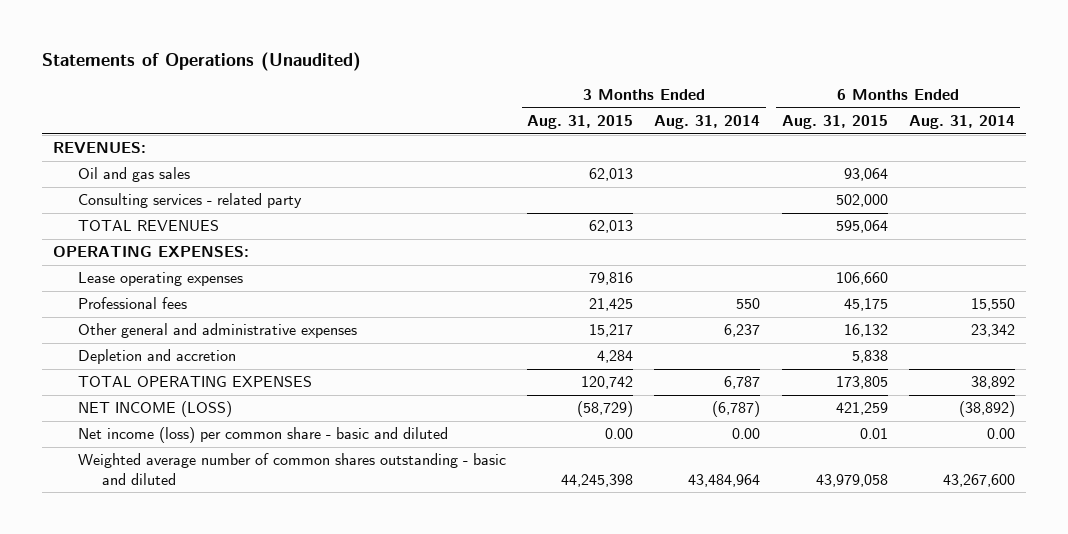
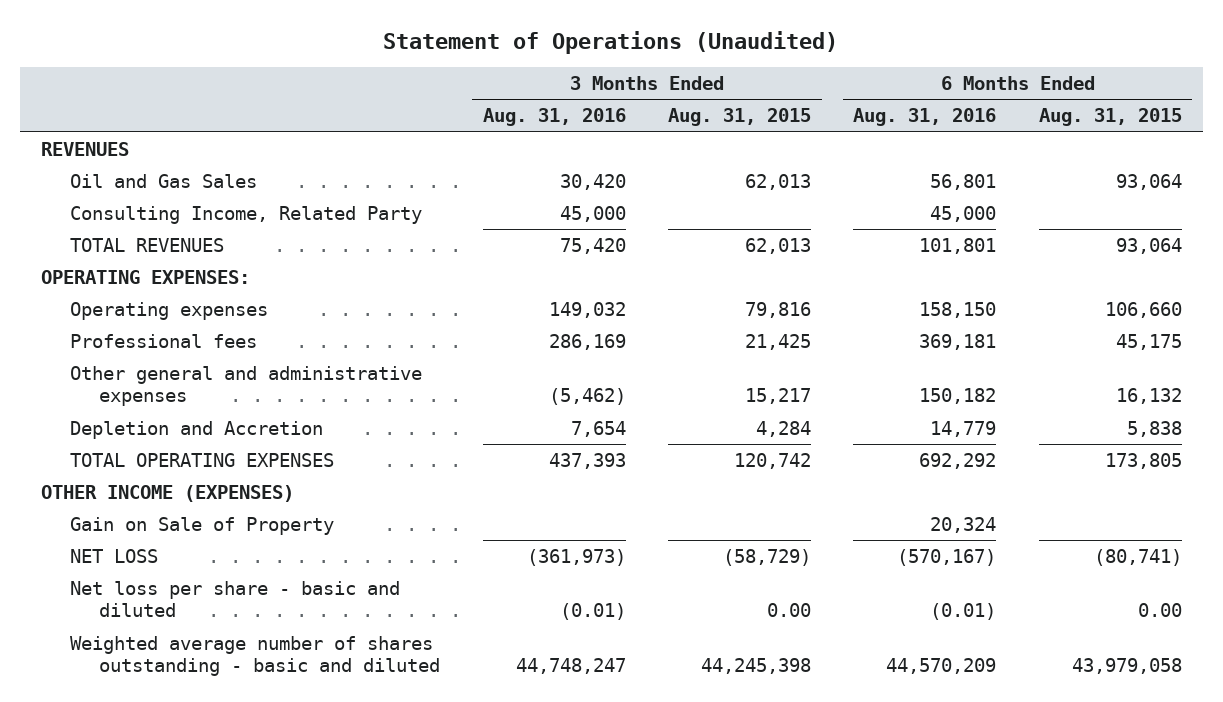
- Statements of Operations (Unaudited)
+ Statement of Operations (Unaudited)
- | 3 Months Ended Aug. 31, 2015 | 3 Months Ended Aug. 31, 2014 | 6 Months Ended Aug. 31, 2015 | 6 Months Ended Aug. 31, 2014
+ | 3 Months Ended Aug. 31, 2016 | 3 Months Ended Aug. 31, 2015 | 6 Months Ended Aug. 31, 2016 | 6 Months Ended Aug. 31, 2015
- REVENUES:
- Oil and gas sales | 62,013 | | 93,064 |
- Consulting services - related party | | | 502,000 |
- TOTAL REVENUES | 62,013 | | 595,064 |
+ REVENUES
+ Oil and Gas Sales | 30,420 | 62,013 | 56,801 | 93,064
+ Consulting Income, Related Party | 45,000 | | 45,000 |
+ TOTAL REVENUES | 75,420 | 62,013 | 101,801 | 93,064
- Lease operating expenses | 79,816 | | 106,660 |
+ Operating expenses | 149,032 | 79,816 | 158,150 | 106,660
- Depletion and accretion | 4,284 | | 5,838 |
+ Depletion and Accretion | 7,654 | 4,284 | 14,779 | 5,838
- NET INCOME (LOSS) | (58,729) | (6,787) | 421,259 | (38,892)
- Net income (loss) per common share - basic and diluted | 0.00 | 0.00 | 0.01 | 0.00
- Weighted average number of common shares outstanding - basic and diluted | 44,245,398 | 43,484,964 | 43,979,058 | 43,267,600
+ OTHER INCOME (EXPENSES)
+ Gain on Sale of Property | | | 20,324 |
+ NET LOSS | (361,973) | (58,729) | (570,167) | (80,741)
+ Net loss per share - basic and diluted | (0.01) | 0.00 | (0.01) | 0.00
+ Weighted average number of shares outstanding - basic and diluted | 44,748,247 | 44,245,398 | 44,570,209 | 43,979,058

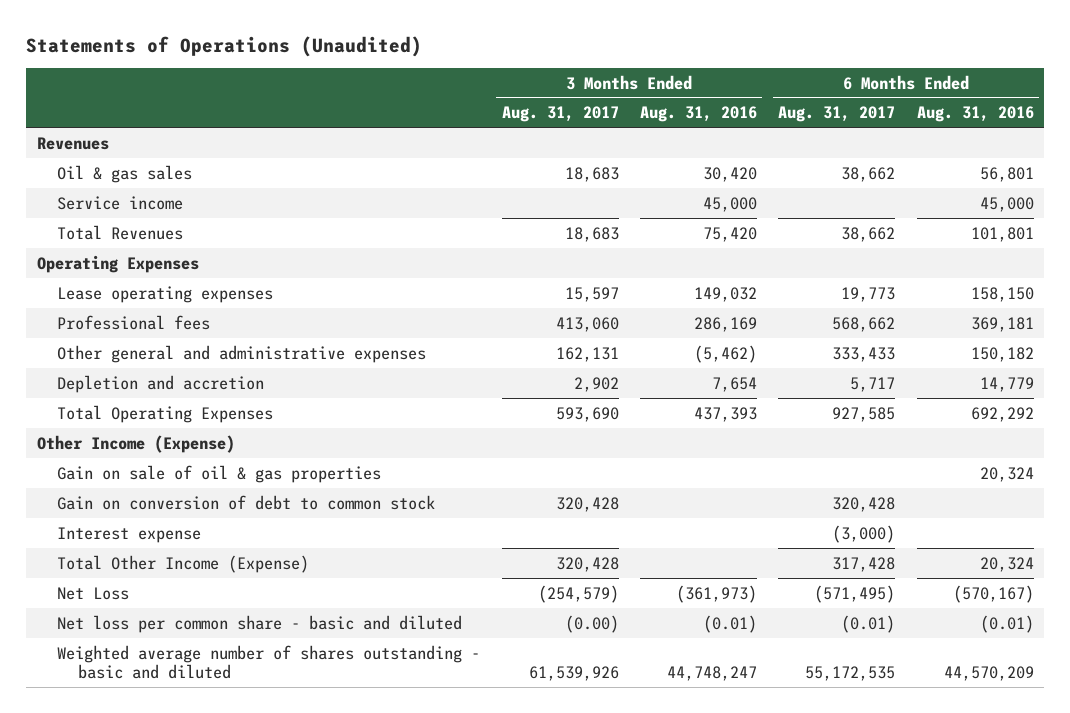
- Statement of Operations (Unaudited)
+ Statements of Operations (Unaudited)
- | 3 Months Ended Aug. 31, 2016 | 3 Months Ended Aug. 31, 2015 | 6 Months Ended Aug. 31, 2016 | 6 Months Ended Aug. 31, 2015
+ | 3 Months Ended Aug. 31, 2017 | 3 Months Ended Aug. 31, 2016 | 6 Months Ended Aug. 31, 2017 | 6 Months Ended Aug. 31, 2016
- REVENUES
- Oil and Gas Sales | 30,420 | 62,013 | 56,801 | 93,064
- Consulting Income, Related Party | 45,000 | | 45,000 |
- TOTAL REVENUES | 75,420 | 62,013 | 101,801 | 93,064
- OPERATING EXPENSES:
- Operating expenses | 149,032 | 79,816 | 158,150 | 106,660
+ Revenues
+ Oil & gas sales | 18,683 | 30,420 | 38,662 | 56,801
+ Service income | | 45,000 | | 45,000
+ Total Revenues | 18,683 | 75,420 | 38,662 | 101,801
+ Operating Expenses
+ Lease operating expenses | 15,597 | 149,032 | 19,773 | 158,150
- Depletion and Accretion | 7,654 | 4,284 | 14,779 | 5,838
- TOTAL OPERATING EXPENSES | 437,393 | 120,742 | 692,292 | 173,805
- OTHER INCOME (EXPENSES)
- Gain on Sale of Property | | | 20,324 |
- NET LOSS | (361,973) | (58,729) | (570,167) | (80,741)
- Net loss per share - basic and diluted | (0.01) | 0.00 | (0.01) | 0.00
+ Depletion and accretion | 2,902 | 7,654 | 5,717 | 14,779
+ Total Operating Expenses | 593,690 | 437,393 | 927,585 | 692,292
+ Other Income (Expense)
+ Gain on sale of oil & gas properties | | | | 20,324
+ Gain on conversion of debt to common stock | 320,428 | | 320,428 |
+ Interest expense | | | (3,000) |
+ Total Other Income (Expense) | 320,428 | | 317,428 | 20,324
+ Net Loss | (254,579) | (361,973) | (571,495) | (570,167)
+ Net loss per common share - basic and diluted | (0.00) | (0.01) | (0.01) | (0.01)

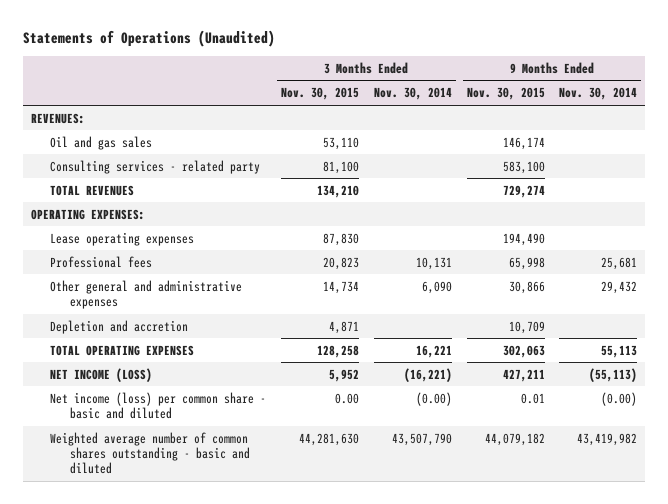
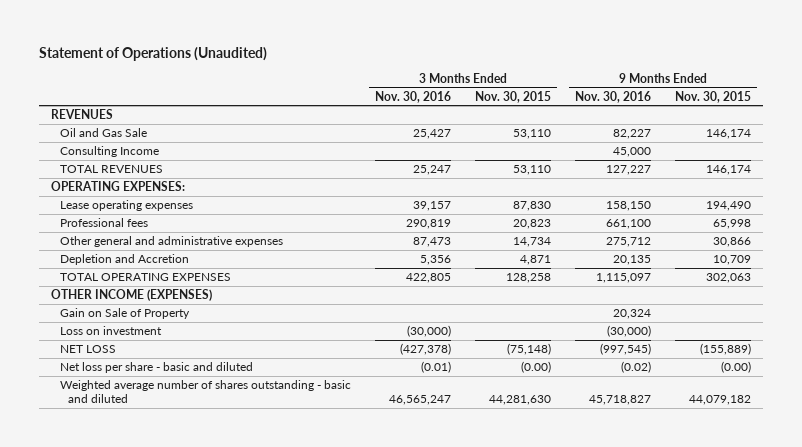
- Statements of Operations (Unaudited)
+ Statement of Operations (Unaudited)
- | 3 Months Ended Nov. 30, 2015 | 3 Months Ended Nov. 30, 2014 | 9 Months Ended Nov. 30, 2015 | 9 Months Ended Nov. 30, 2014
+ | 3 Months Ended Nov. 30, 2016 | 3 Months Ended Nov. 30, 2015 | 9 Months Ended Nov. 30, 2016 | 9 Months Ended Nov. 30, 2015
- REVENUES:
- Oil and gas sales | 53,110 | | 146,174 |
- Consulting services - related party | 81,100 | | 583,100 |
- TOTAL REVENUES | 134,210 | | 729,274 |
+ REVENUES
+ Oil and Gas Sale | 25,427 | 53,110 | 82,227 | 146,174
+ Consulting Income | | | 45,000 |
+ TOTAL REVENUES | 25,247 | 53,110 | 127,227 | 146,174
- Depletion and accretion | 4,871 | | 10,709 |
+ Depletion and Accretion | 5,356 | 4,871 | 20,135 | 10,709
- NET INCOME (LOSS) | 5,952 | (16,221) | 427,211 | (55,113)
- Net income (loss) per common share - basic and diluted | 0.00 | (0.00) | 0.01 | (0.00)
- Weighted average number of common shares outstanding - basic and diluted | 44,281,630 | 43,507,790 | 44,079,182 | 43,419,982
+ OTHER INCOME (EXPENSES)
+ Gain on Sale of Property | | | 20,324 |
+ Loss on investment | (30,000) | | (30,000) |
+ NET LOSS | (427,378) | (75,148) | (997,545) | (155,889)
+ Net loss per share - basic and diluted | (0.01) | (0.00) | (0.02) | (0.00)
+ Weighted average number of shares outstanding - basic and diluted | 46,565,247 | 44,281,630 | 45,718,827 | 44,079,182

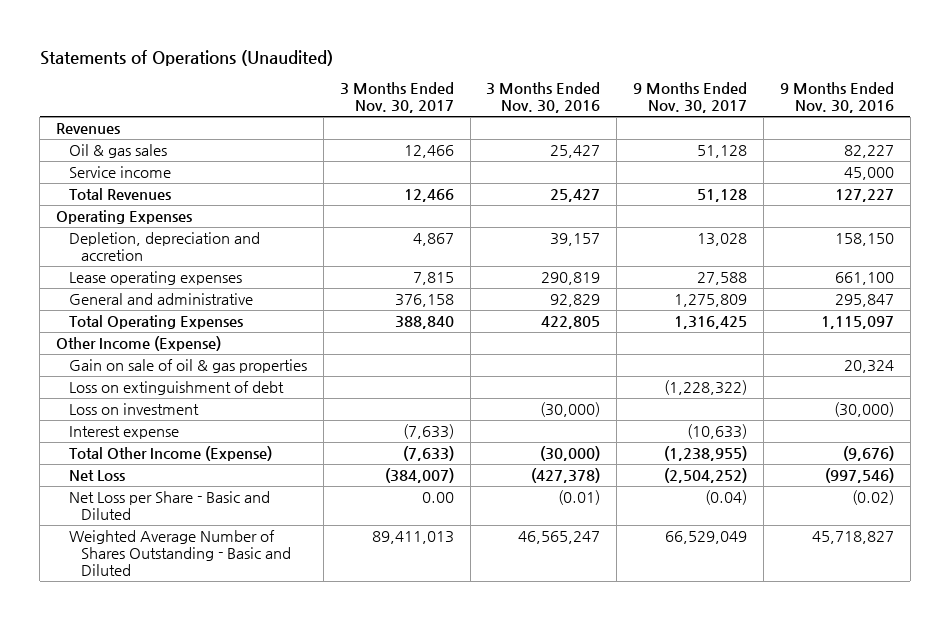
- Statement of Operations (Unaudited)
+ Statements of Operations (Unaudited)
- | 3 Months Ended Nov. 30, 2016 | 3 Months Ended Nov. 30, 2015 | 9 Months Ended Nov. 30, 2016 | 9 Months Ended Nov. 30, 2015
+ | 3 Months Ended Nov. 30, 2017 | 3 Months Ended Nov. 30, 2016 | 9 Months Ended Nov. 30, 2017 | 9 Months Ended Nov. 30, 2016
- REVENUES
- Oil and Gas Sale | 25,427 | 53,110 | 82,227 | 146,174
- Consulting Income | | | 45,000 |
- TOTAL REVENUES | 25,247 | 53,110 | 127,227 | 146,174
- OPERATING EXPENSES:
- Lease operating expenses | 39,157 | 87,830 | 158,150 | 194,490
- Professional fees | 290,819 | 20,823 | 661,100 | 65,998
- Other general and administrative expenses | 87,473 | 14,734 | 275,712 | 30,866
- Depletion and Accretion | 5,356 | 4,871 | 20,135 | 10,709
- TOTAL OPERATING EXPENSES | 422,805 | 128,258 | 1,115,097 | 302,063
- OTHER INCOME (EXPENSES)
- Gain on Sale of Property | | | 20,324 |
+ Revenues
+ Oil & gas sales | 12,466 | 25,427 | 51,128 | 82,227
+ Service income | | | | 45,000
+ Total Revenues | 12,466 | 25,427 | 51,128 | 127,227
+ Operating Expenses
+ Depletion, depreciation and accretion | 4,867 | 39,157 | 13,028 | 158,150
+ Lease operating expenses | 7,815 | 290,819 | 27,588 | 661,100
+ General and administrative | 376,158 | 92,829 | 1,275,809 | 295,847
+ Total Operating Expenses | 388,840 | 422,805 | 1,316,425 | 1,115,097
+ Other Income (Expense)
+ Gain on sale of oil & gas properties | | | | 20,324
+ Loss on extinguishment of debt | | | (1,228,322) |
- NET LOSS | (427,378) | (75,148) | (997,545) | (155,889)
- Net loss per share - basic and diluted | (0.01) | (0.00) | (0.02) | (0.00)
- Weighted average number of shares outstanding - basic and diluted | 46,565,247 | 44,281,630 | 45,718,827 | 44,079,182
+ Interest expense | (7,633) | | (10,633) |
+ Total Other Income (Expense) | (7,633) | (30,000) | (1,238,955) | (9,676)
+ Net Loss | (384,007) | (427,378) | (2,504,252) | (997,546)
+ Net Loss per Share - Basic and Diluted | 0.00 | (0.01) | (0.04) | (0.02)
+ Weighted Average Number of Shares Outstanding - Basic and Diluted | 89,411,013 | 46,565,247 | 66,529,049 | 45,718,827

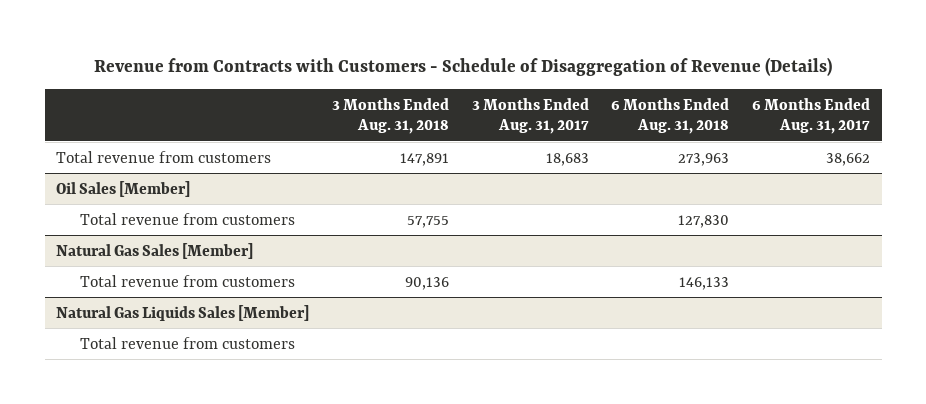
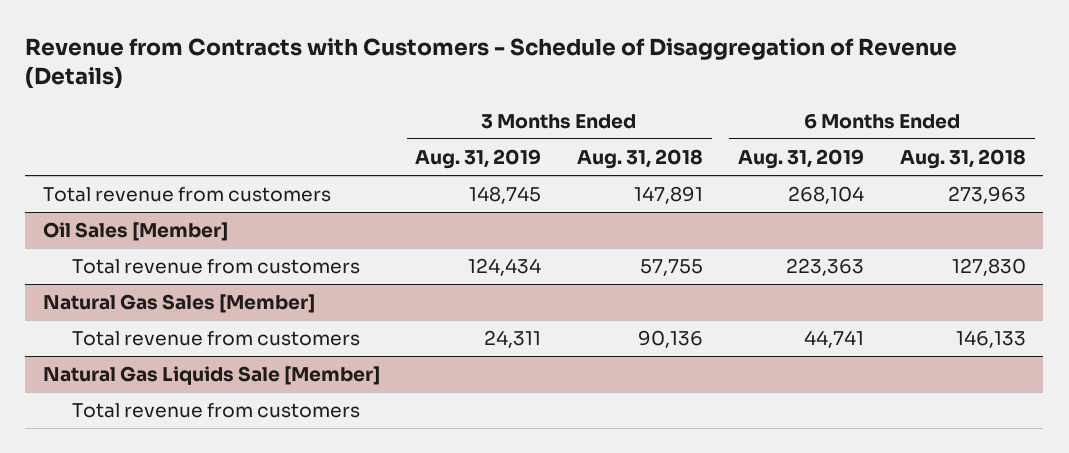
- | 3 Months Ended Aug. 31, 2018 | 3 Months Ended Aug. 31, 2017 | 6 Months Ended Aug. 31, 2018 | 6 Months Ended Aug. 31, 2017
+ | 3 Months Ended Aug. 31, 2019 | 3 Months Ended Aug. 31, 2018 | 6 Months Ended Aug. 31, 2019 | 6 Months Ended Aug. 31, 2018
- Natural Gas Liquids Sales [Member]
+ Natural Gas Liquids Sale [Member]

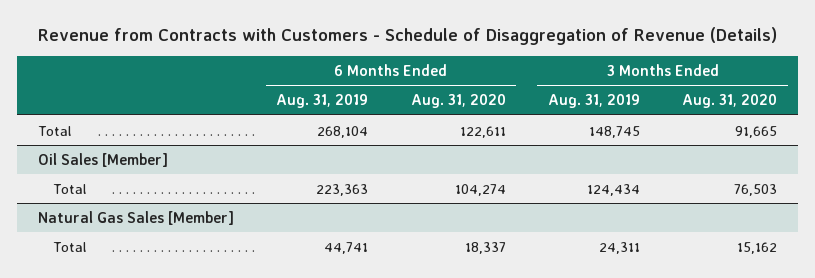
- | 3 Months Ended Aug. 31, 2019 | 3 Months Ended Aug. 31, 2018 | 6 Months Ended Aug. 31, 2019 | 6 Months Ended Aug. 31, 2018
+ | 6 Months Ended Aug. 31, 2019 | 6 Months Ended Aug. 31, 2020 | 3 Months Ended Aug. 31, 2019 | 3 Months Ended Aug. 31, 2020
- Total revenue from customers | 148,745 | 147,891 | 268,104 | 273,963
+ Total | 268,104 | 122,611 | 148,745 | 91,665
@ Oil Sales [Member]
- Total revenue from customers | 124,434 | 57,755 | 223,363 | 127,830
+ Total | 223,363 | 104,274 | 124,434 | 76,503
@ Natural Gas Sales [Member]
- Total revenue from customers | 24,311 | 90,136 | 44,741 | 146,133
- Natural Gas Liquids Sale [Member]
- Total revenue from customers
@ Natural Gas Sales [Member]
+ Total | 44,741 | 18,337 | 24,311 | 15,162

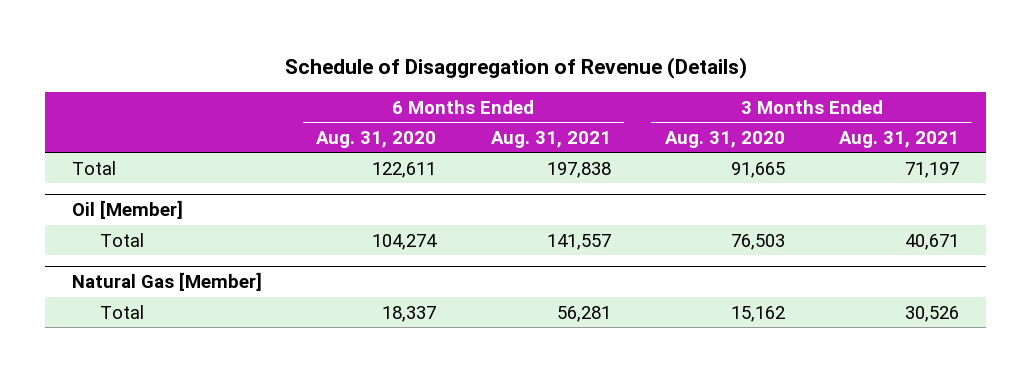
- Revenue from Contracts with Customers - Schedule of Disaggregation of Revenue (Details)
+ Schedule of Disaggregation of Revenue (Details)
- | 6 Months Ended Aug. 31, 2019 | 6 Months Ended Aug. 31, 2020 | 3 Months Ended Aug. 31, 2019 | 3 Months Ended Aug. 31, 2020
+ | 6 Months Ended Aug. 31, 2020 | 6 Months Ended Aug. 31, 2021 | 3 Months Ended Aug. 31, 2020 | 3 Months Ended Aug. 31, 2021
- Oil Sales [Member]
+ Oil [Member]
- Natural Gas Sales [Member]
+ Natural Gas [Member]

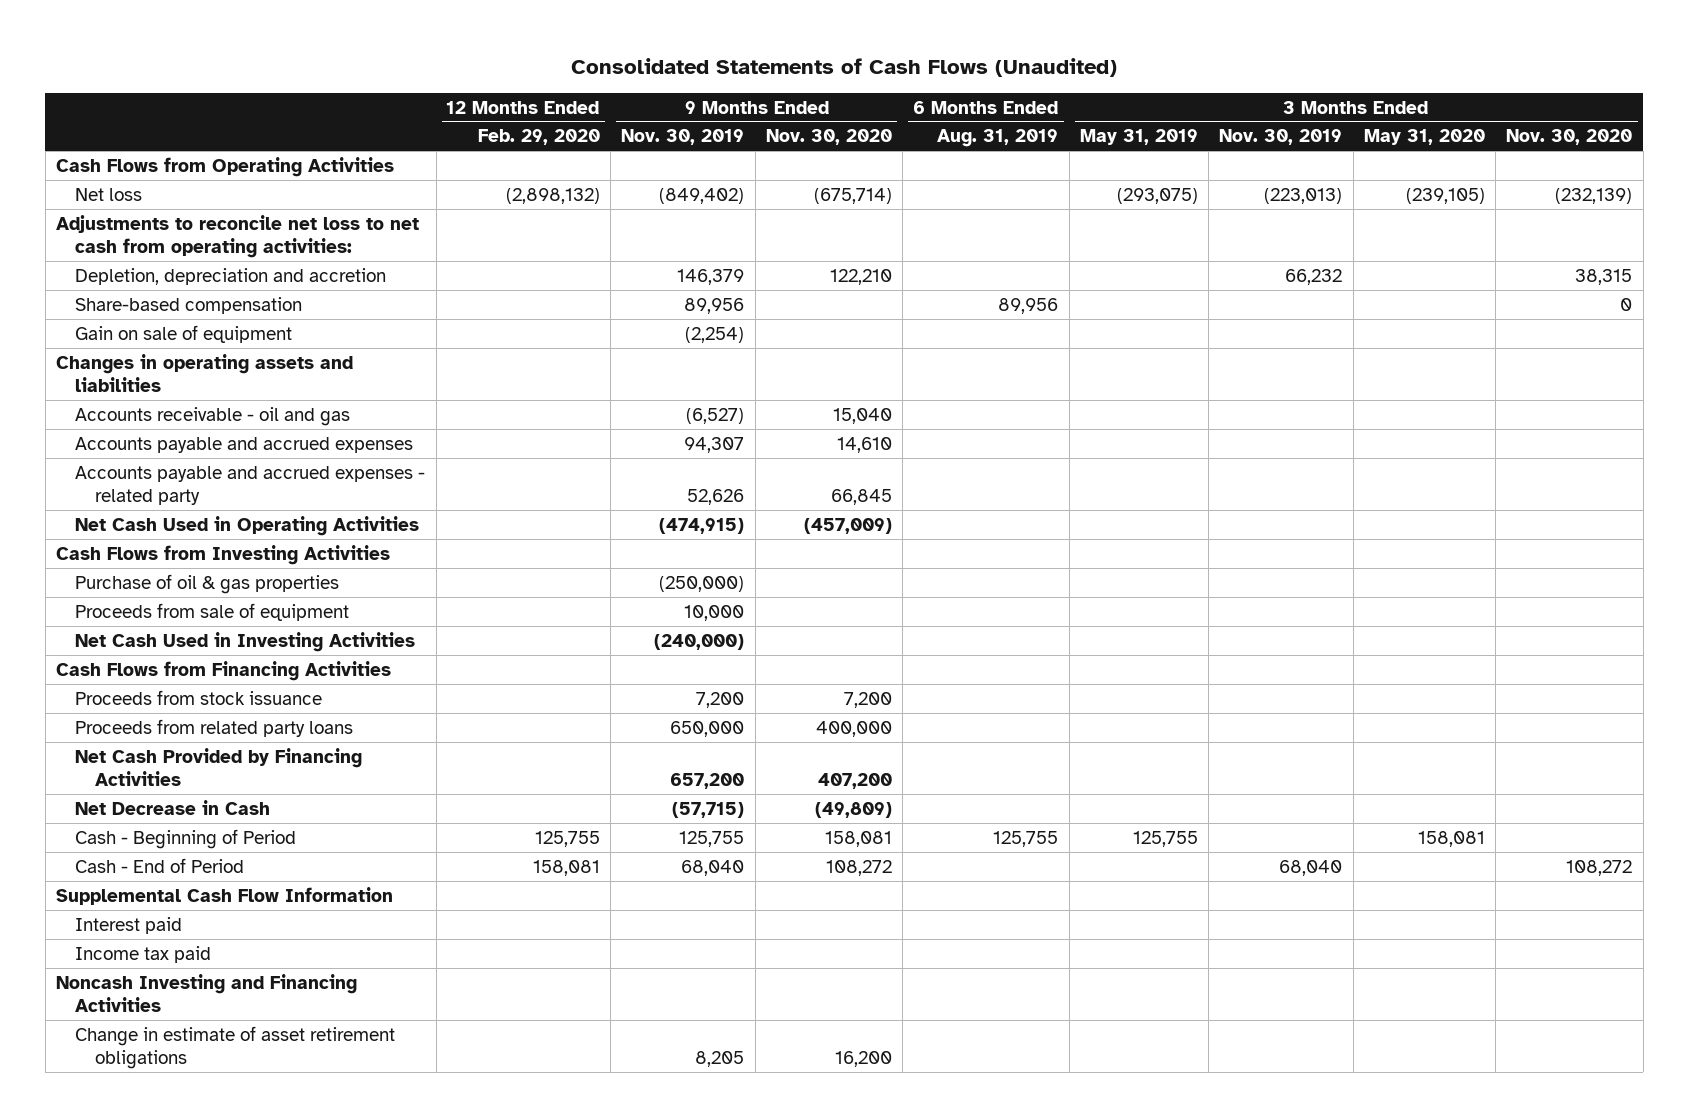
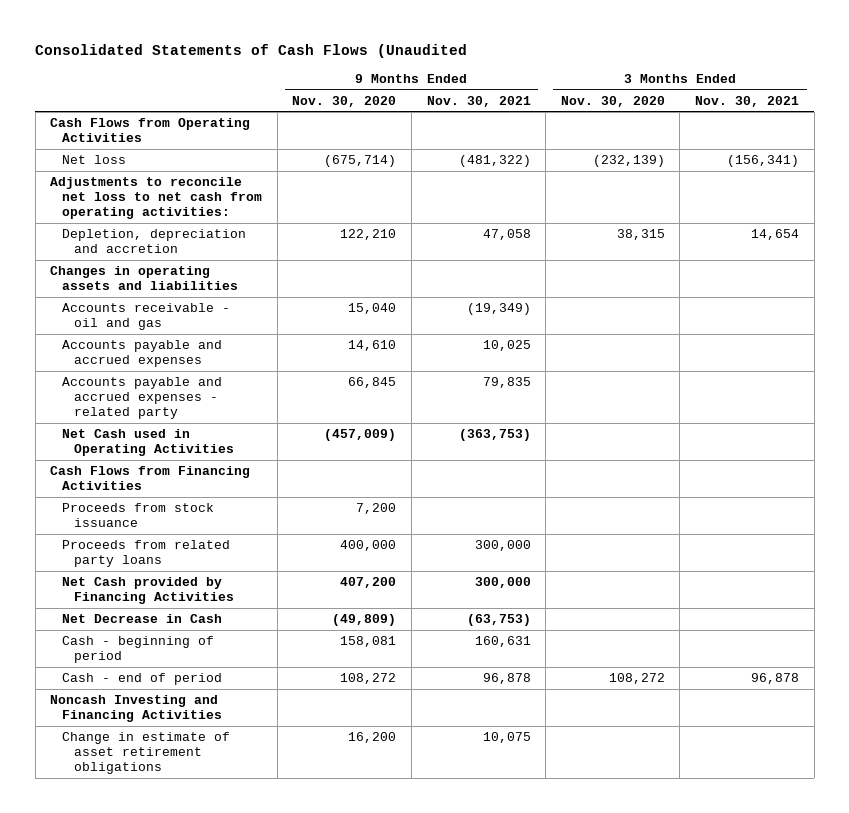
- Consolidated Statements of Cash Flows (Unaudited)
+ Consolidated Statements of Cash Flows (Unaudited
- | 12 Months Ended Feb. 29, 2020 | 9 Months Ended Nov. 30, 2019 | 9 Months Ended Nov. 30, 2020 | 6 Months Ended Aug. 31, 2019 | 3 Months Ended May 31, 2019 | 3 Months Ended Nov. 30, 2019 | 3 Months Ended May 31, 2020 | 3 Months Ended Nov. 30, 2020
+ | 9 Months Ended Nov. 30, 2020 | 9 Months Ended Nov. 30, 2021 | 3 Months Ended Nov. 30, 2020 | 3 Months Ended Nov. 30, 2021
- Share-based compensation | | 89,956 | | 89,956 | | | | 0
- Gain on sale of equipment | | (2,254) | | | | | |
- Net Cash Used in Operating Activities | | (474,915) | (457,009) | | | | |
- Cash Flows from Investing Activities
- Purchase of oil & gas properties | | (250,000) | | | | | |
- Proceeds from sale of equipment | | 10,000 | | | | | |
- Net Cash Used in Investing Activities | | (240,000) | | | | | |
+ Net Cash used in Operating Activities | (457,009) | (363,753) | |
- Net Cash Provided by Financing Activities | | 657,200 | 407,200 | | | | |
+ Net Cash provided by Financing Activities | 407,200 | 300,000 | |
- Cash - Beginning of Period | 125,755 | 125,755 | 158,081 | 125,755 | 125,755 | | 158,081 |
- Cash - End of Period | 158,081 | 68,040 | 108,272 | | | 68,040 | | 108,272
- Supplemental Cash Flow Information
- Interest paid
- Income tax paid
+ Cash - beginning of period | 158,081 | 160,631 | |
+ Cash - end of period | 108,272 | 96,878 | 108,272 | 96,878

